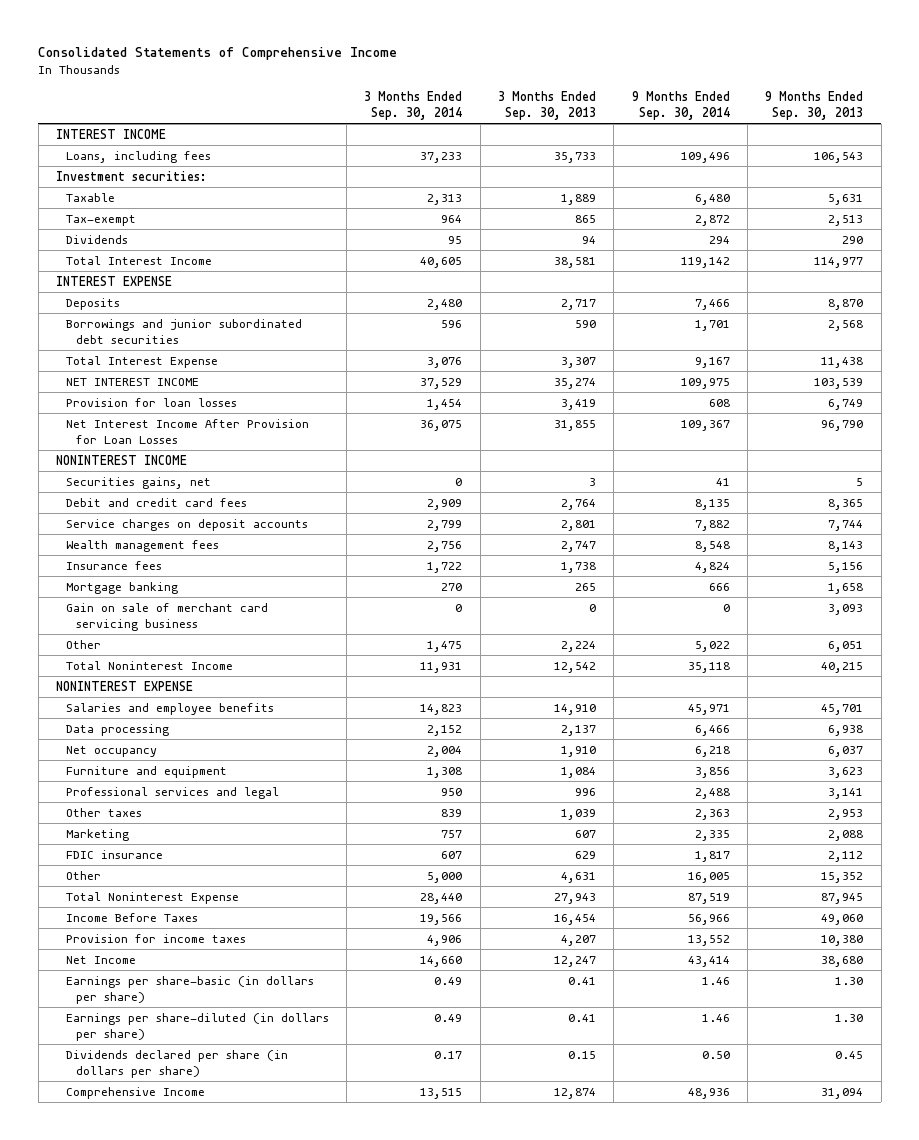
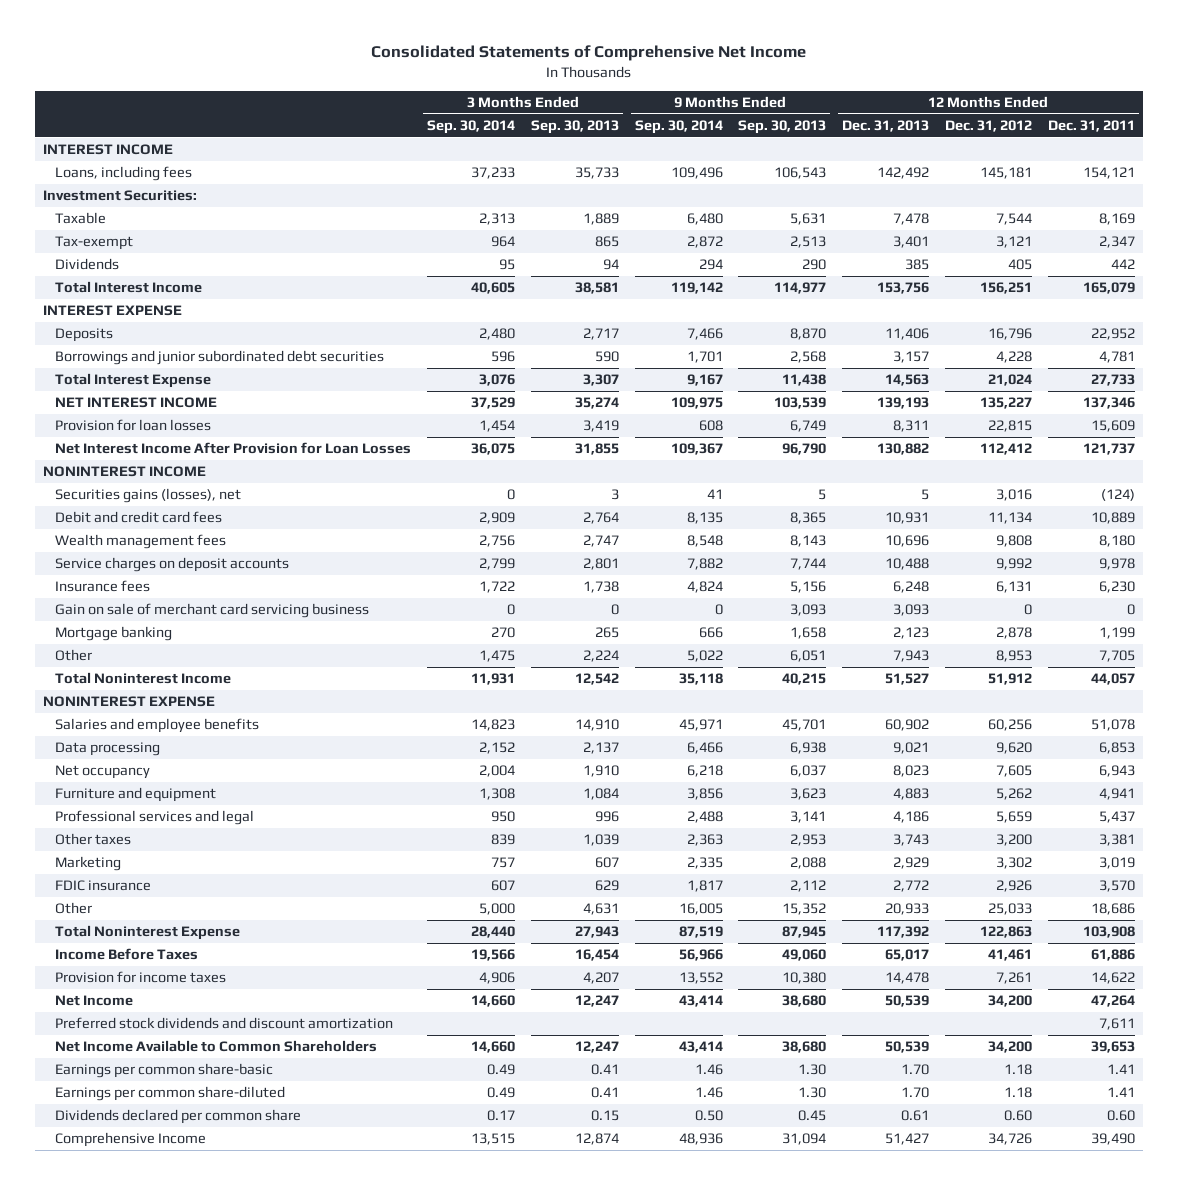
- Consolidated Statements of Comprehensive Income
+ Consolidated Statements of Comprehensive Net Income
- | 3 Months Ended Sep. 30, 2014 | 3 Months Ended Sep. 30, 2013 | 9 Months Ended Sep. 30, 2014 | 9 Months Ended Sep. 30, 2013
+ | 3 Months Ended Sep. 30, 2014 | 3 Months Ended Sep. 30, 2013 | 9 Months Ended Sep. 30, 2014 | 9 Months Ended Sep. 30, 2013 | 12 Months Ended Dec. 31, 2013 | 12 Months Ended Dec. 31, 2012 | 12 Months Ended Dec. 31, 2011
- Investment securities:
+ Investment Securities:
- Securities gains, net | 0 | 3 | 41 | 5
+ Securities gains (losses), net | 0 | 3 | 41 | 5 | 5 | 3,016 | (124)
moved down: Service charges on deposit accounts | 2,799 | 2,801 | 7,882 | 7,744 | 10,488 | 9,992 | 9,978
moved down: Mortgage banking | 270 | 265 | 666 | 1,658 | 2,123 | 2,878 | 1,199
- Earnings per share-basic (in dollars per share) | 0.49 | 0.41 | 1.46 | 1.30
- Earnings per share-diluted (in dollars per share) | 0.49 | 0.41 | 1.46 | 1.30
- Dividends declared per share (in dollars per share) | 0.17 | 0.15 | 0.50 | 0.45
+ Preferred stock dividends and discount amortization | | | | | | | 7,611
+ Net Income Available to Common Shareholders | 14,660 | 12,247 | 43,414 | 38,680 | 50,539 | 34,200 | 39,653
+ Earnings per common share-basic | 0.49 | 0.41 | 1.46 | 1.30 | 1.70 | 1.18 | 1.41
+ Earnings per common share-diluted | 0.49 | 0.41 | 1.46 | 1.30 | 1.70 | 1.18 | 1.41
+ Dividends declared per common share | 0.17 | 0.15 | 0.50 | 0.45 | 0.61 | 0.60 | 0.60

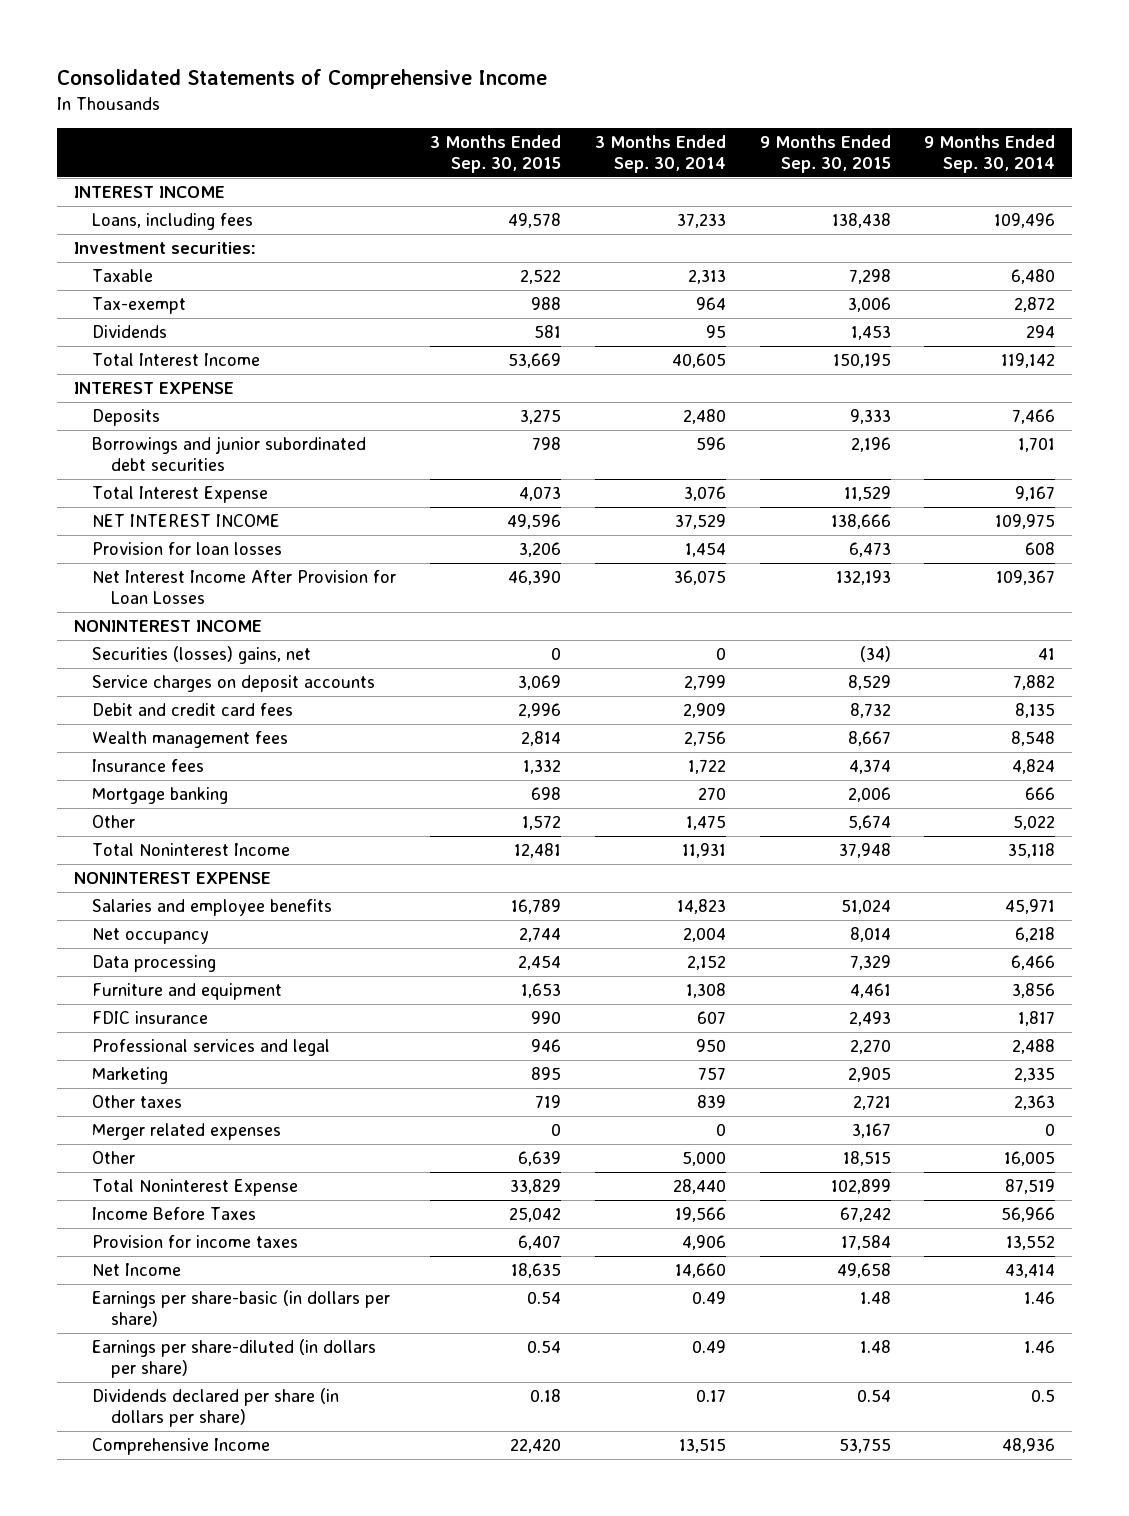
- Consolidated Statements of Comprehensive Net Income
+ Consolidated Statements of Comprehensive Income
- | 3 Months Ended Sep. 30, 2014 | 3 Months Ended Sep. 30, 2013 | 9 Months Ended Sep. 30, 2014 | 9 Months Ended Sep. 30, 2013 | 12 Months Ended Dec. 31, 2013 | 12 Months Ended Dec. 31, 2012 | 12 Months Ended Dec. 31, 2011
+ | 3 Months Ended Sep. 30, 2015 | 3 Months Ended Sep. 30, 2014 | 9 Months Ended Sep. 30, 2015 | 9 Months Ended Sep. 30, 2014
- Investment Securities:
+ Investment securities:
- Securities gains (losses), net | 0 | 3 | 41 | 5 | 5 | 3,016 | (124)
+ Securities (losses) gains, net | 0 | 0 | (34) | 41
moved up: Service charges on deposit accounts | 3,069 | 2,799 | 8,529 | 7,882
- Gain on sale of merchant card servicing business | 0 | 0 | 0 | 3,093 | 3,093 | 0 | 0
moved down: Data processing | 2,454 | 2,152 | 7,329 | 6,466
moved up: FDIC insurance | 990 | 607 | 2,493 | 1,817
moved down: Other taxes | 719 | 839 | 2,721 | 2,363
+ Merger related expenses | 0 | 0 | 3,167 | 0
- Preferred stock dividends and discount amortization | | | | | | | 7,611
- Net Income Available to Common Shareholders | 14,660 | 12,247 | 43,414 | 38,680 | 50,539 | 34,200 | 39,653
- Earnings per common share-basic | 0.49 | 0.41 | 1.46 | 1.30 | 1.70 | 1.18 | 1.41
- Earnings per common share-diluted | 0.49 | 0.41 | 1.46 | 1.30 | 1.70 | 1.18 | 1.41
- Dividends declared per common share | 0.17 | 0.15 | 0.50 | 0.45 | 0.61 | 0.60 | 0.60
+ Earnings per share-basic (in dollars per share) | 0.54 | 0.49 | 1.48 | 1.46
+ Earnings per share-diluted (in dollars per share) | 0.54 | 0.49 | 1.48 | 1.46
+ Dividends declared per share (in dollars per share) | 0.18 | 0.17 | 0.54 | 0.5

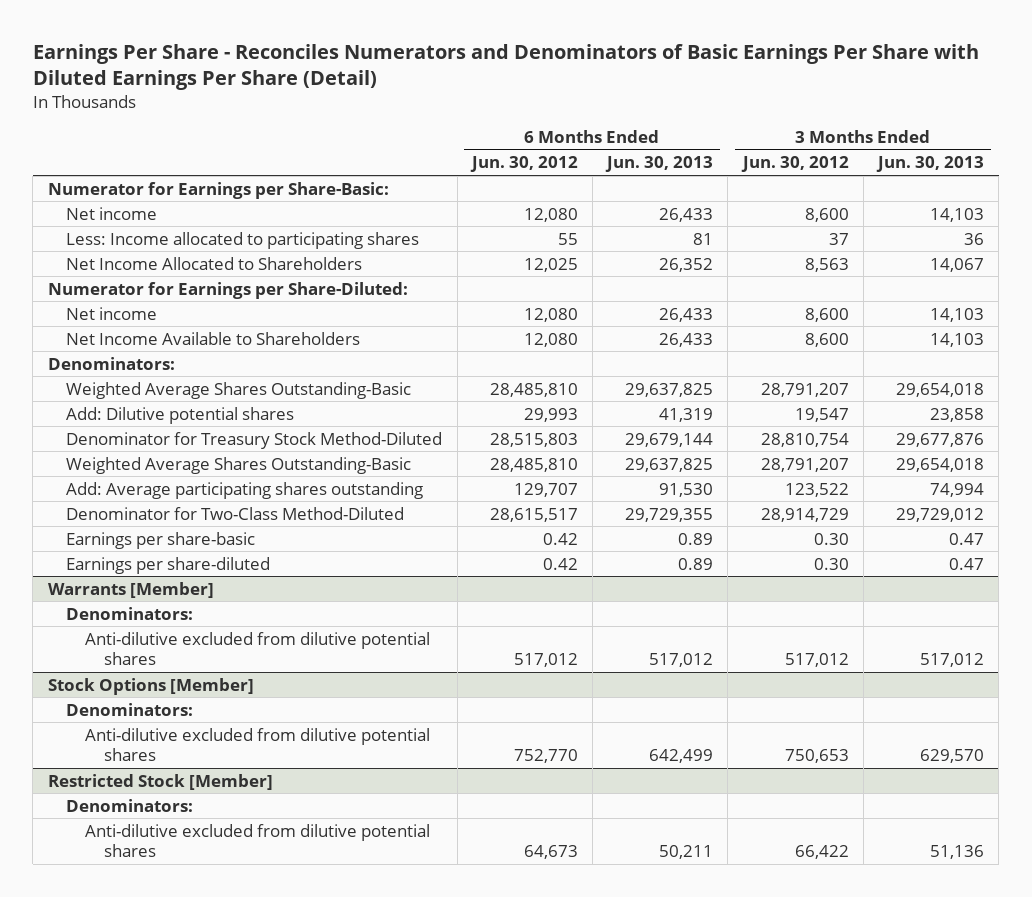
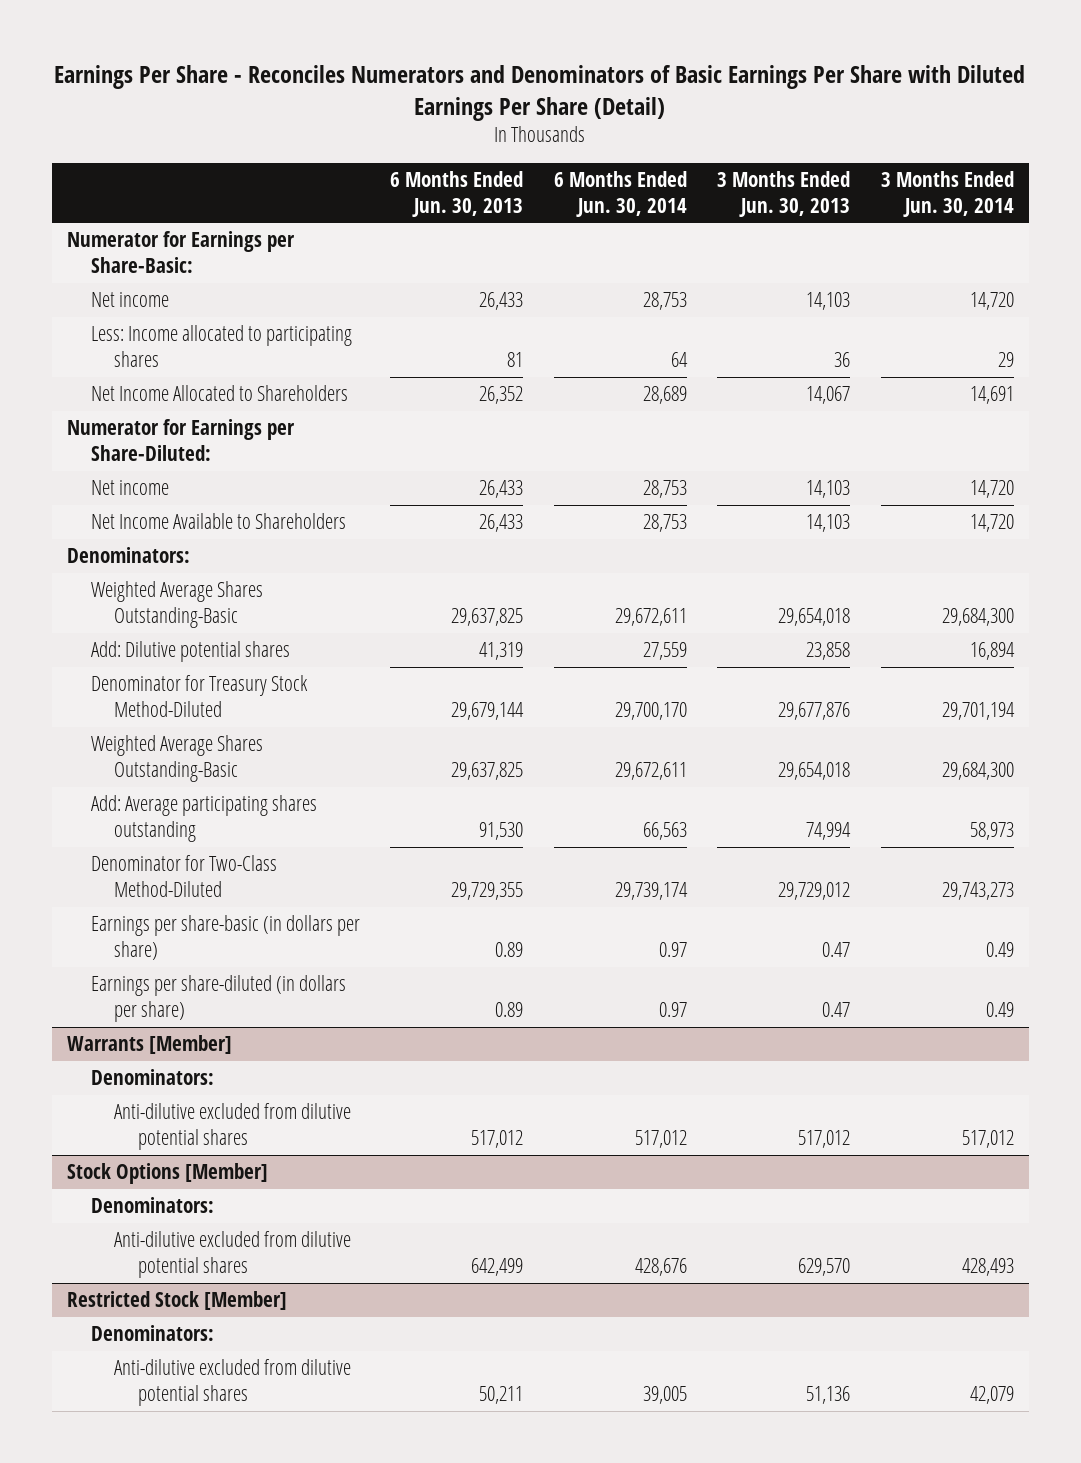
- | 6 Months Ended Jun. 30, 2012 | 6 Months Ended Jun. 30, 2013 | 3 Months Ended Jun. 30, 2012 | 3 Months Ended Jun. 30, 2013
+ | 6 Months Ended Jun. 30, 2013 | 6 Months Ended Jun. 30, 2014 | 3 Months Ended Jun. 30, 2013 | 3 Months Ended Jun. 30, 2014
- Earnings per share-basic | 0.42 | 0.89 | 0.30 | 0.47
- Earnings per share-diluted | 0.42 | 0.89 | 0.30 | 0.47
+ Earnings per share-basic (in dollars per share) | 0.89 | 0.97 | 0.47 | 0.49
+ Earnings per share-diluted (in dollars per share) | 0.89 | 0.97 | 0.47 | 0.49

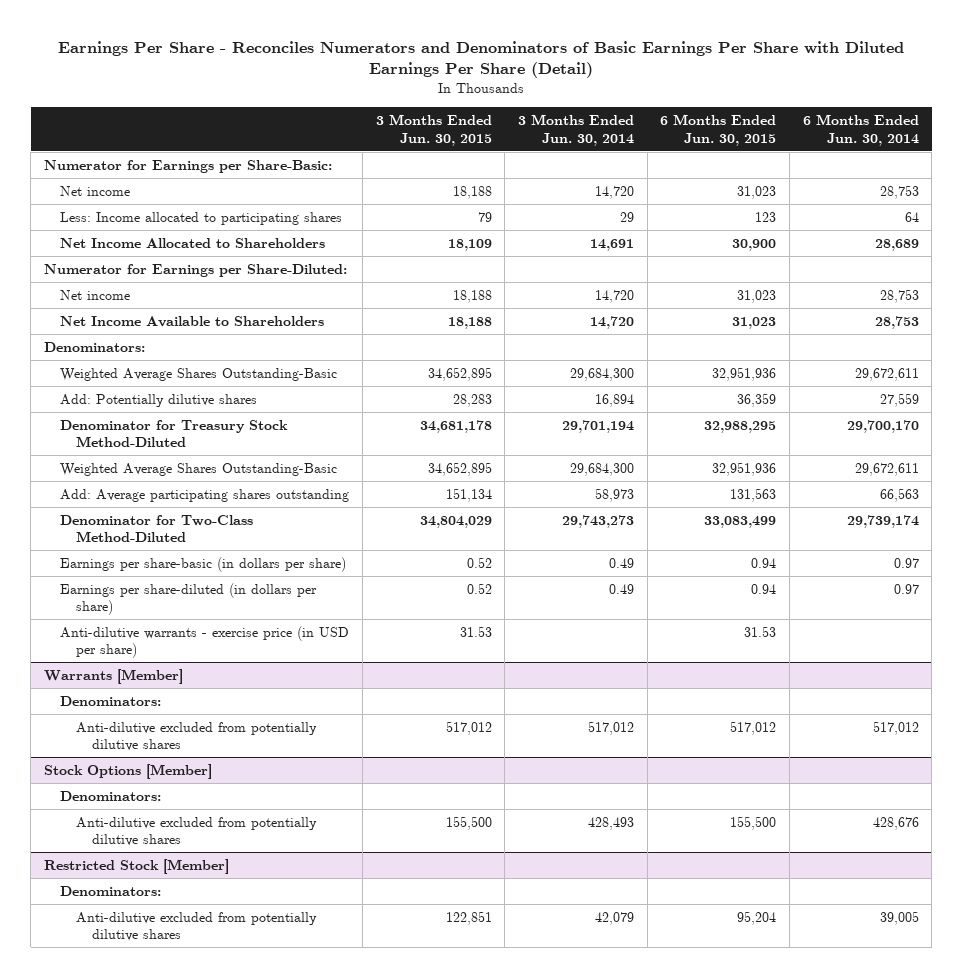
- | 6 Months Ended Jun. 30, 2013 | 6 Months Ended Jun. 30, 2014 | 3 Months Ended Jun. 30, 2013 | 3 Months Ended Jun. 30, 2014
+ | 3 Months Ended Jun. 30, 2015 | 3 Months Ended Jun. 30, 2014 | 6 Months Ended Jun. 30, 2015 | 6 Months Ended Jun. 30, 2014
- Add: Dilutive potential shares | 41,319 | 27,559 | 23,858 | 16,894
+ Add: Potentially dilutive shares | 28,283 | 16,894 | 36,359 | 27,559
+ Anti-dilutive warrants - exercise price (in USD per share) | 31.53 | | 31.53 |
@ Warrants [Member]
- Anti-dilutive excluded from dilutive potential shares | 517,012 | 517,012 | 517,012 | 517,012
+ Anti-dilutive excluded from potentially dilutive shares | 517,012 | 517,012 | 517,012 | 517,012
@ Stock Options [Member]
- Anti-dilutive excluded from dilutive potential shares | 642,499 | 428,676 | 629,570 | 428,493
+ Anti-dilutive excluded from potentially dilutive shares | 155,500 | 428,493 | 155,500 | 428,676
@ Restricted Stock [Member]
- Anti-dilutive excluded from dilutive potential shares | 50,211 | 39,005 | 51,136 | 42,079
+ Anti-dilutive excluded from potentially dilutive shares | 122,851 | 42,079 | 95,204 | 39,005

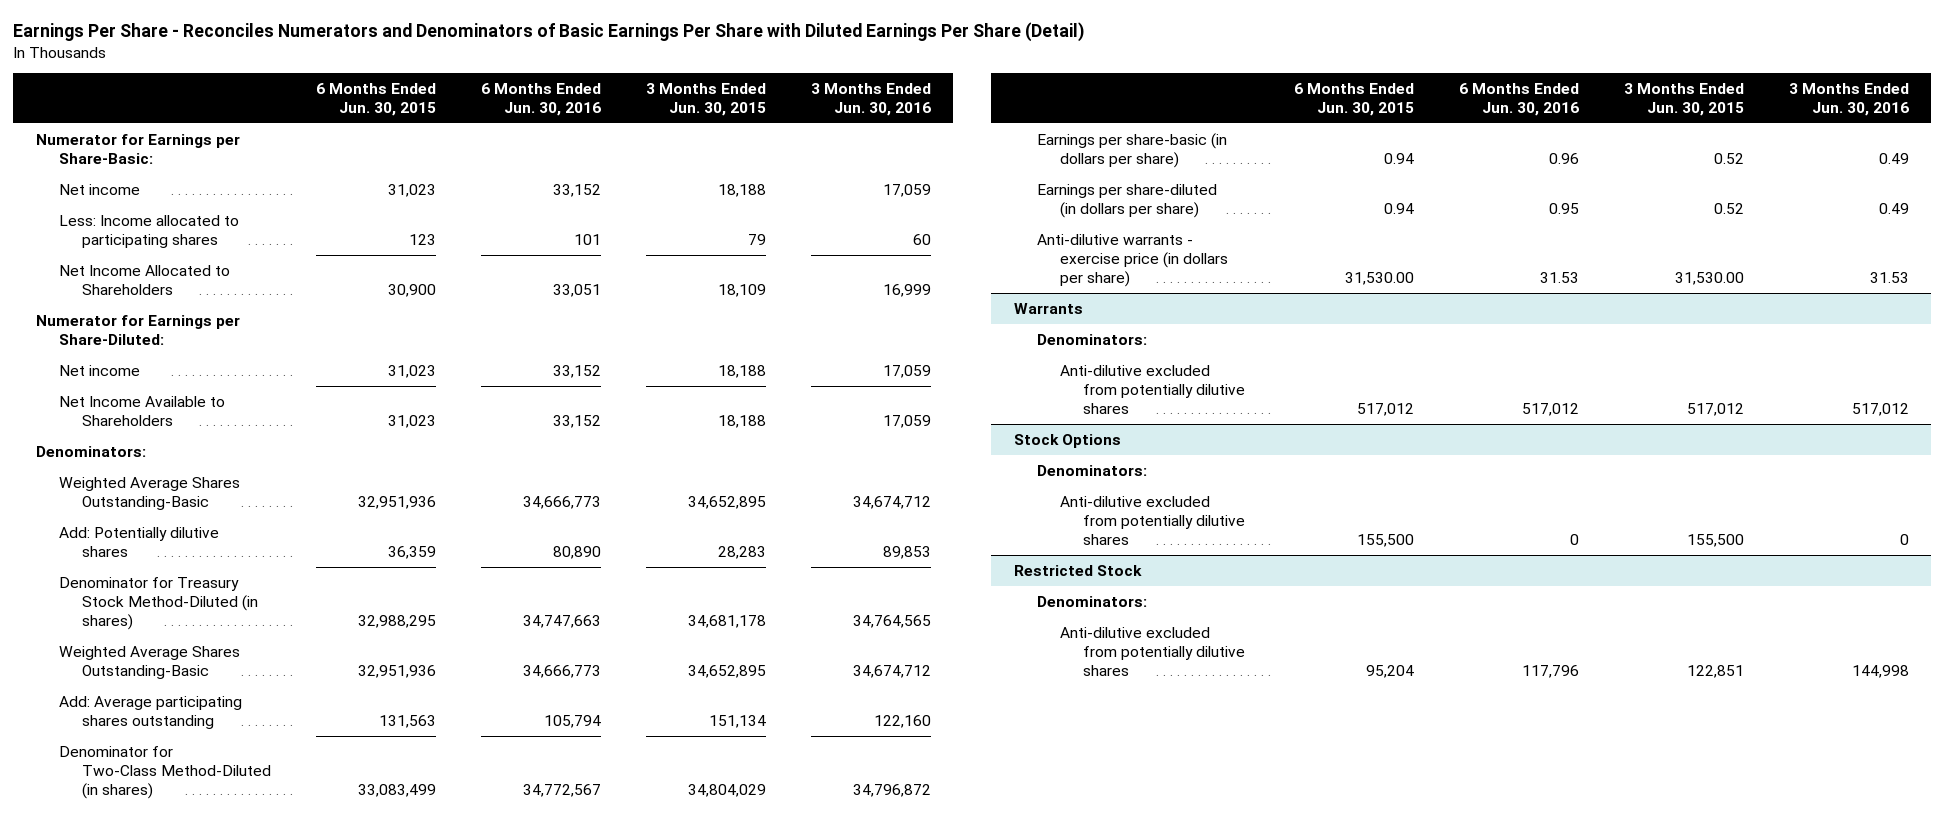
- | 3 Months Ended Jun. 30, 2015 | 3 Months Ended Jun. 30, 2014 | 6 Months Ended Jun. 30, 2015 | 6 Months Ended Jun. 30, 2014
+ | 6 Months Ended Jun. 30, 2015 | 6 Months Ended Jun. 30, 2016 | 3 Months Ended Jun. 30, 2015 | 3 Months Ended Jun. 30, 2016
- Denominator for Treasury Stock Method-Diluted | 34,681,178 | 29,701,194 | 32,988,295 | 29,700,170
+ Denominator for Treasury Stock Method-Diluted (in shares) | 32,988,295 | 34,747,663 | 34,681,178 | 34,764,565
- Denominator for Two-Class Method-Diluted | 34,804,029 | 29,743,273 | 33,083,499 | 29,739,174
+ Denominator for Two-Class Method-Diluted (in shares) | 33,083,499 | 34,772,567 | 34,804,029 | 34,796,872
- Anti-dilutive warrants - exercise price (in USD per share) | 31.53 | | 31.53 |
- Warrants [Member]
+ Anti-dilutive warrants - exercise price (in dollars per share) | 31,530.00 | 31.53 | 31,530.00 | 31.53
+ Warrants
- Stock Options [Member]
+ Stock Options
- Restricted Stock [Member]
+ Restricted Stock

